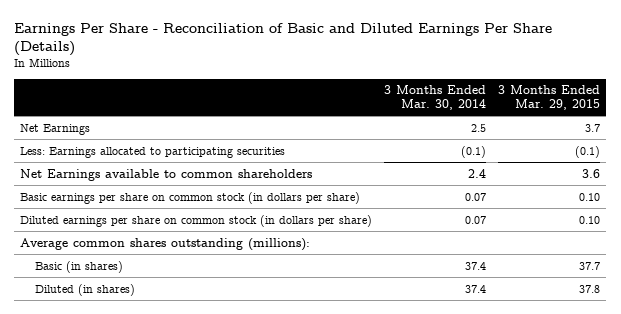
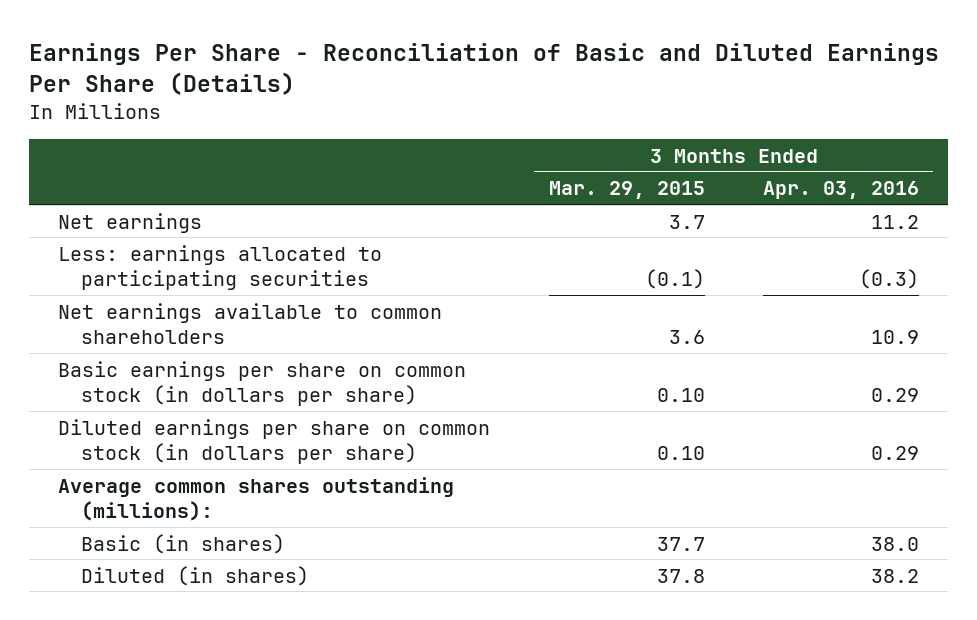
- | 3 Months Ended Mar. 30, 2014 | 3 Months Ended Mar. 29, 2015
+ | 3 Months Ended Mar. 29, 2015 | 3 Months Ended Apr. 03, 2016
- Net Earnings | 2.5 | 3.7
- Less: Earnings allocated to participating securities | (0.1) | (0.1)
- Net Earnings available to common shareholders | 2.4 | 3.6
+ Net earnings | 3.7 | 11.2
+ Less: earnings allocated to participating securities | (0.1) | (0.3)
+ Net earnings available to common shareholders | 3.6 | 10.9

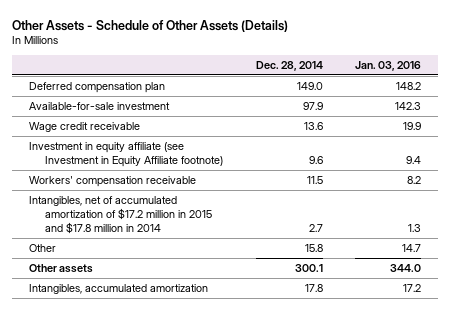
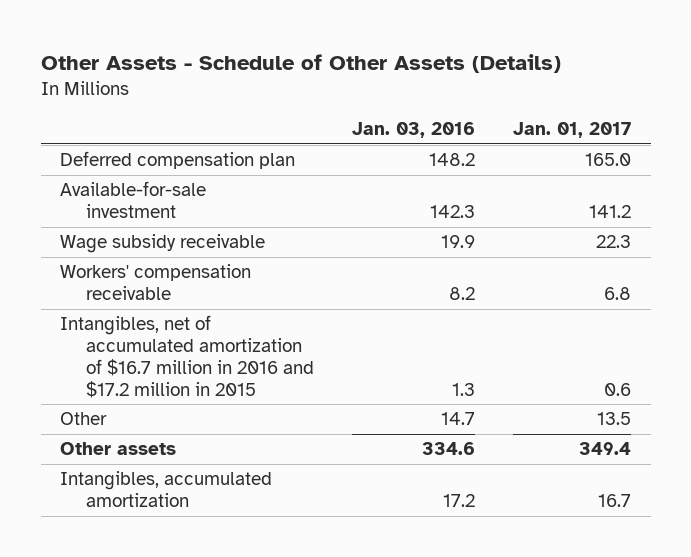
- | Dec. 28, 2014 | Jan. 03, 2016
+ | Jan. 03, 2016 | Jan. 01, 2017
- Wage credit receivable | 13.6 | 19.9
- Investment in equity affiliate (see Investment in Equity Affiliate footnote) | 9.6 | 9.4
+ Wage subsidy receivable | 19.9 | 22.3
- Intangibles, net of accumulated amortization of $17.2 million in 2015 and $17.8 million in 2014 | 2.7 | 1.3
+ Intangibles, net of accumulated amortization of $16.7 million in 2016 and $17.2 million in 2015 | 1.3 | 0.6
- Other assets | 300.1 | 344.0
+ Other assets | 334.6 | 349.4

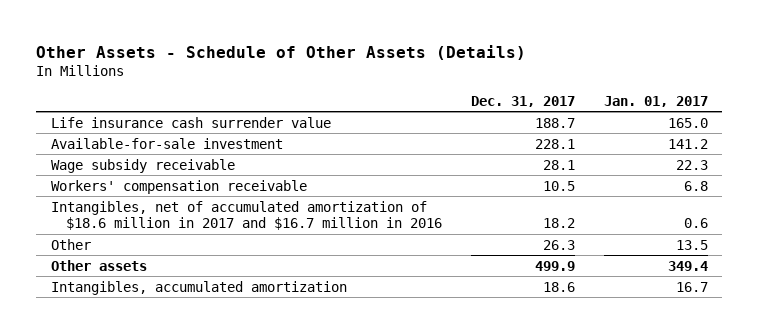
- | Jan. 03, 2016 | Jan. 01, 2017
+ | Dec. 31, 2017 | Jan. 01, 2017
- Deferred compensation plan | 148.2 | 165.0
+ Life insurance cash surrender value | 188.7 | 165.0
- Intangibles, net of accumulated amortization of $16.7 million in 2016 and $17.2 million in 2015 | 1.3 | 0.6
+ Intangibles, net of accumulated amortization of $18.6 million in 2017 and $16.7 million in 2016 | 18.2 | 0.6

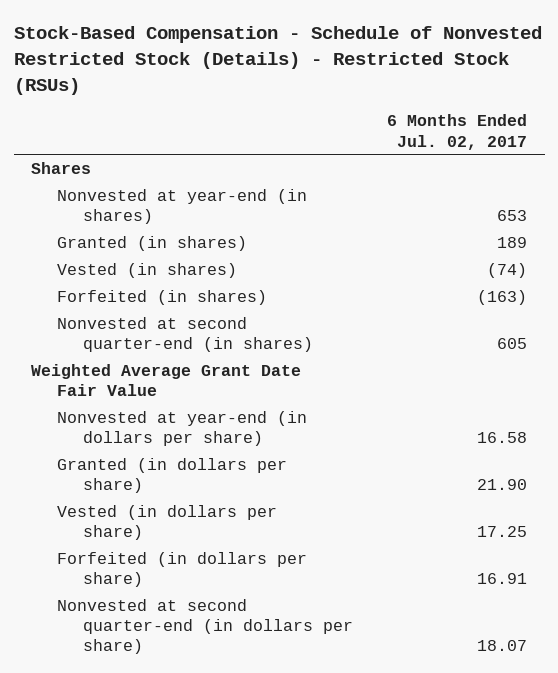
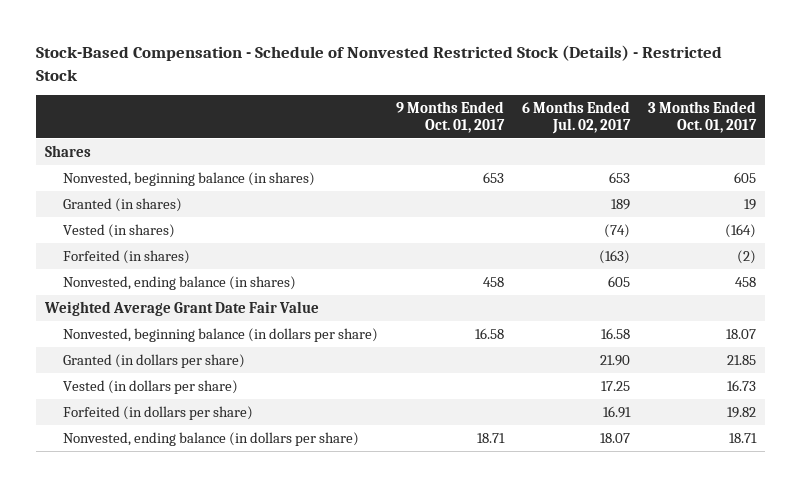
- Stock-Based Compensation - Schedule of Nonvested Restricted Stock (Details) - Restricted Stock (RSUs)
+ Stock-Based Compensation - Schedule of Nonvested Restricted Stock (Details) - Restricted Stock
- | 6 Months Ended Jul. 02, 2017
+ | 9 Months Ended Oct. 01, 2017 | 6 Months Ended Jul. 02, 2017 | 3 Months Ended Oct. 01, 2017
- Nonvested at year-end (in shares) | 653
+ Nonvested, beginning balance (in shares) | 653 | 653 | 605
- Nonvested at second quarter-end (in shares) | 605
+ Nonvested, ending balance (in shares) | 458 | 605 | 458
- Nonvested at year-end (in dollars per share) | 16.58
+ Nonvested, beginning balance (in dollars per share) | 16.58 | 16.58 | 18.07
- Nonvested at second quarter-end (in dollars per share) | 18.07
+ Nonvested, ending balance (in dollars per share) | 18.71 | 18.07 | 18.71

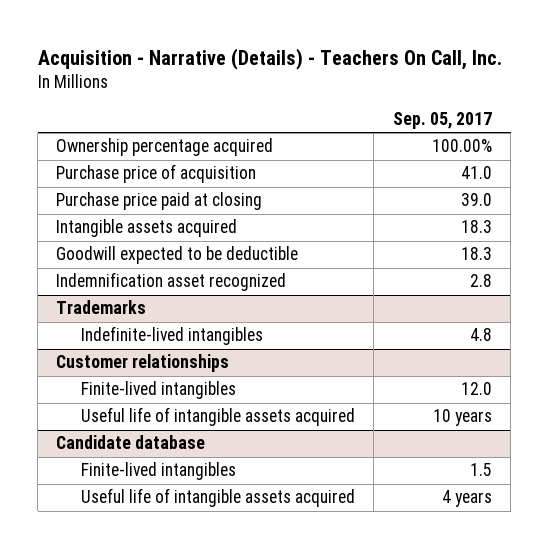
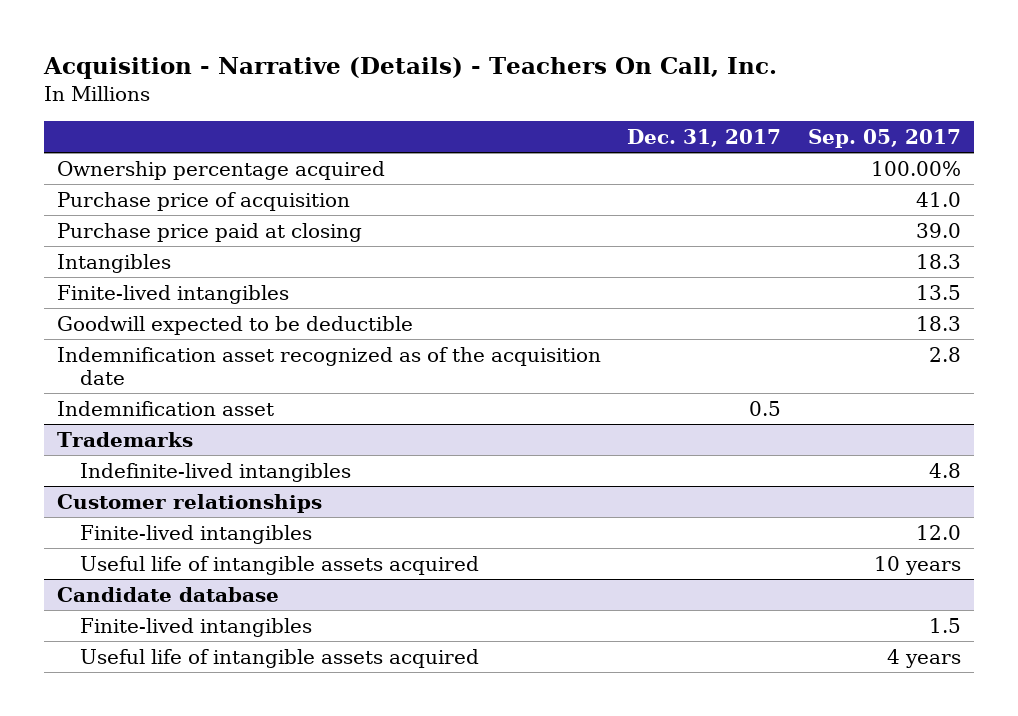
- | Sep. 05, 2017
+ | Dec. 31, 2017 | Sep. 05, 2017
- Intangible assets acquired | 18.3
+ Intangibles | | 18.3
+ Finite-lived intangibles | | 13.5
- Indemnification asset recognized | 2.8
+ Indemnification asset recognized as of the acquisition date | | 2.8
+ Indemnification asset | 0.5 |

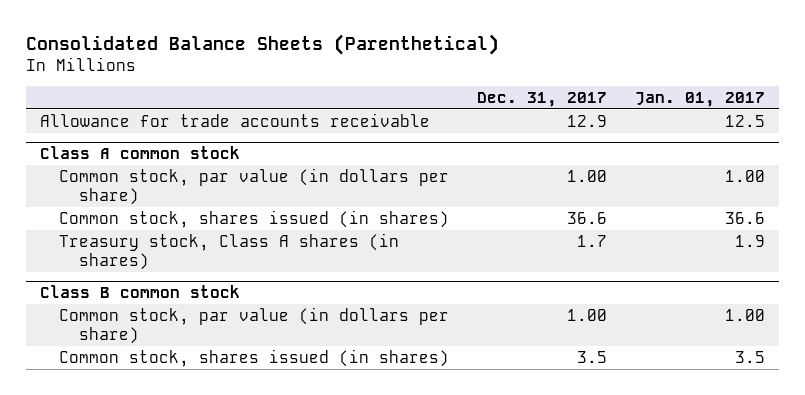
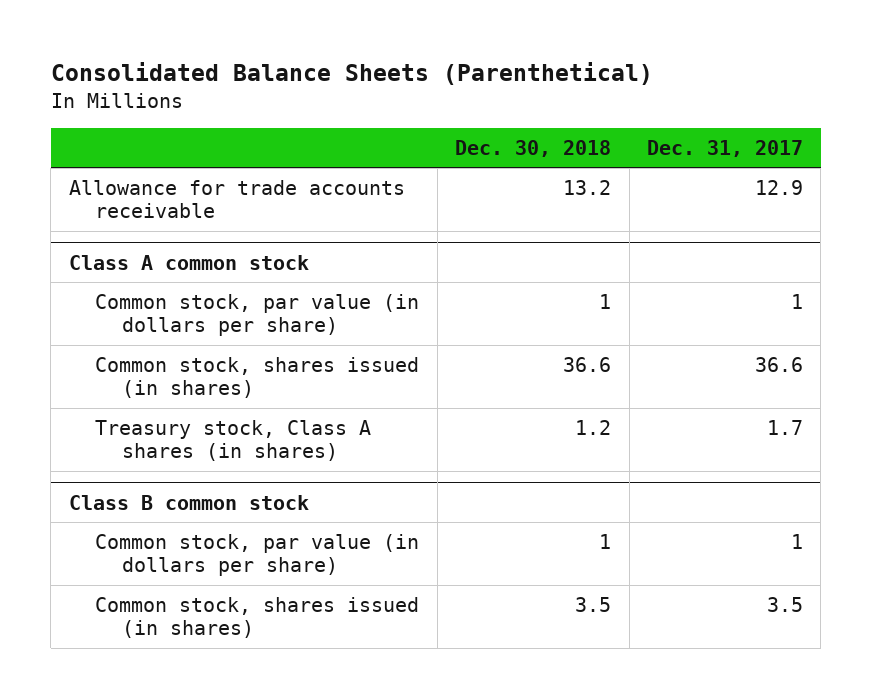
- | Dec. 31, 2017 | Jan. 01, 2017
+ | Dec. 30, 2018 | Dec. 31, 2017
@ Class A common stock
- Common stock, par value (in dollars per share) | 1.00 | 1.00
+ Common stock, par value (in dollars per share) | 1 | 1
@ Class B common stock
- Common stock, par value (in dollars per share) | 1.00 | 1.00
+ Common stock, par value (in dollars per share) | 1 | 1

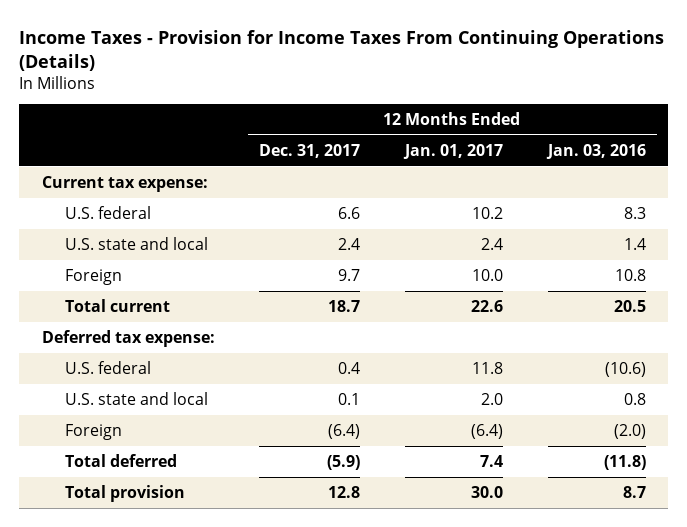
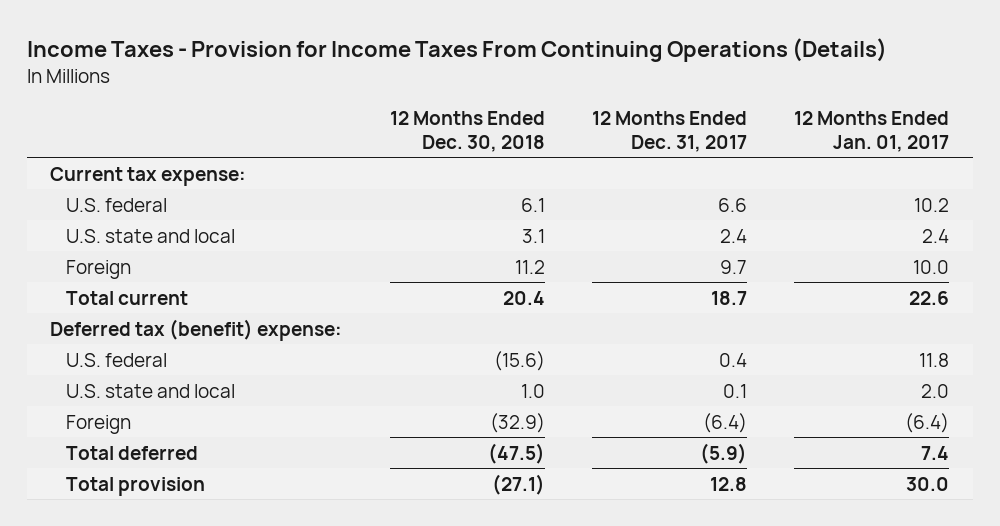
- | 12 Months Ended Dec. 31, 2017 | 12 Months Ended Jan. 01, 2017 | 12 Months Ended Jan. 03, 2016
+ | 12 Months Ended Dec. 30, 2018 | 12 Months Ended Dec. 31, 2017 | 12 Months Ended Jan. 01, 2017
- Deferred tax expense:
+ Deferred tax (benefit) expense:

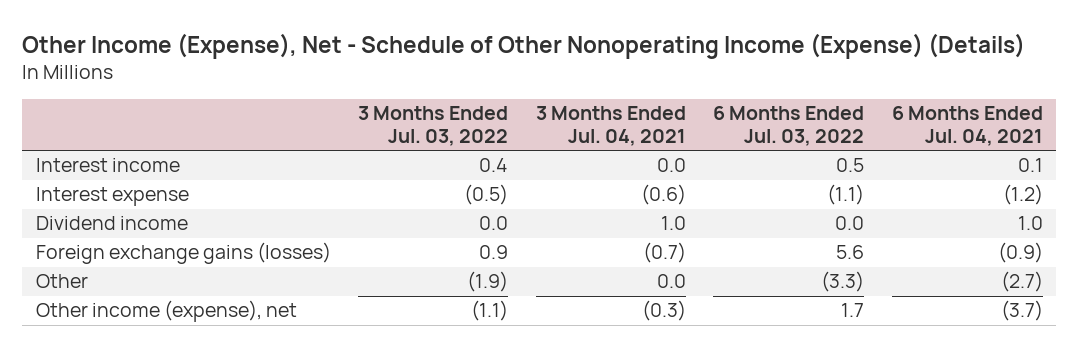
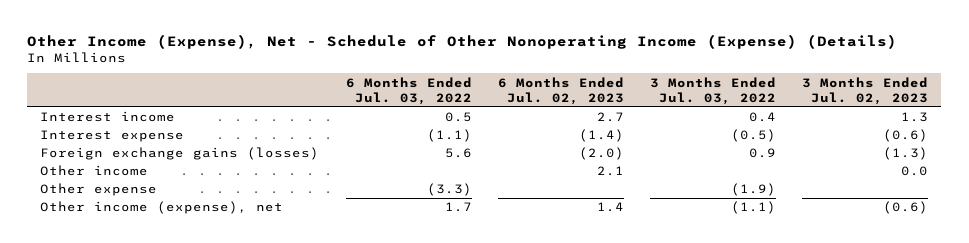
- | 3 Months Ended Jul. 03, 2022 | 3 Months Ended Jul. 04, 2021 | 6 Months Ended Jul. 03, 2022 | 6 Months Ended Jul. 04, 2021
+ | 6 Months Ended Jul. 03, 2022 | 6 Months Ended Jul. 02, 2023 | 3 Months Ended Jul. 03, 2022 | 3 Months Ended Jul. 02, 2023
- Dividend income | 0.0 | 1.0 | 0.0 | 1.0
- Other | (1.9) | 0.0 | (3.3) | (2.7)
+ Other income | | 2.1 | | 0.0
+ Other expense | (3.3) | | (1.9) |

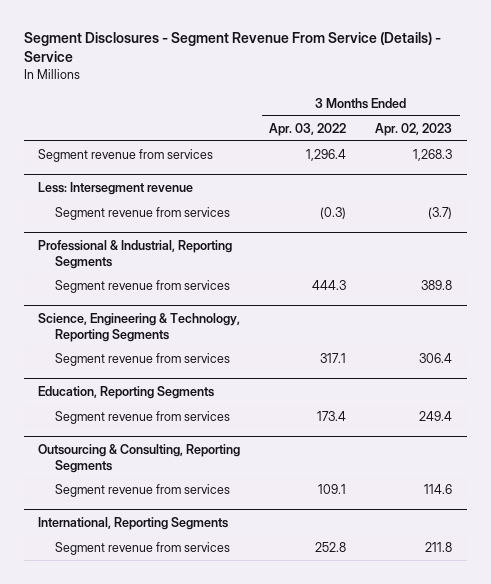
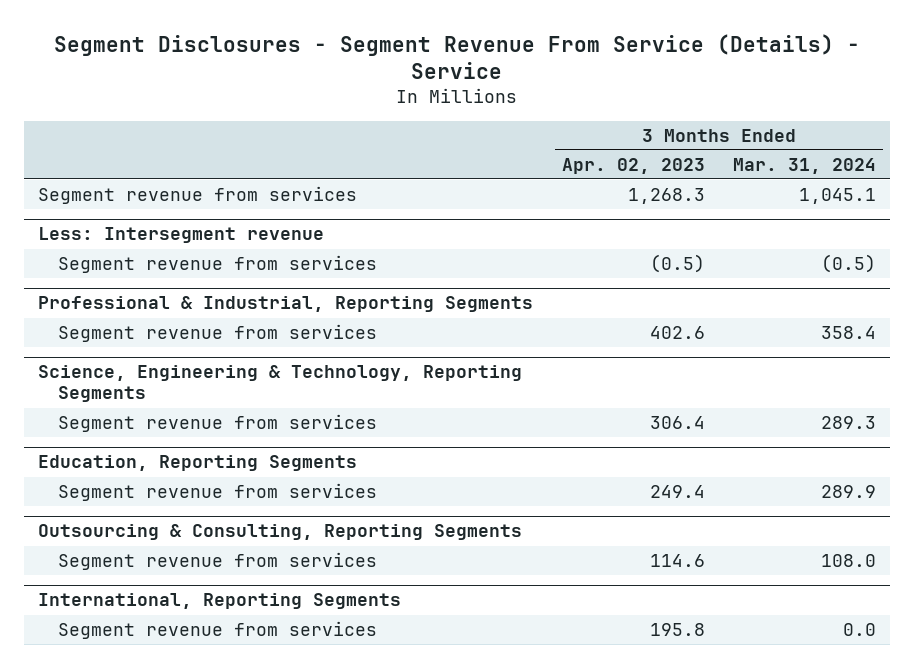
- | 3 Months Ended Apr. 03, 2022 | 3 Months Ended Apr. 02, 2023
+ | 3 Months Ended Apr. 02, 2023 | 3 Months Ended Mar. 31, 2024
@ Less: Intersegment revenue
- Segment revenue from services | (0.3) | (3.7)
+ Segment revenue from services | (0.5) | (0.5)
@ Professional & Industrial, Reporting Segments
- Segment revenue from services | 444.3 | 389.8
+ Segment revenue from services | 402.6 | 358.4
@ International, Reporting Segments
- Segment revenue from services | 252.8 | 211.8
+ Segment revenue from services | 195.8 | 0.0

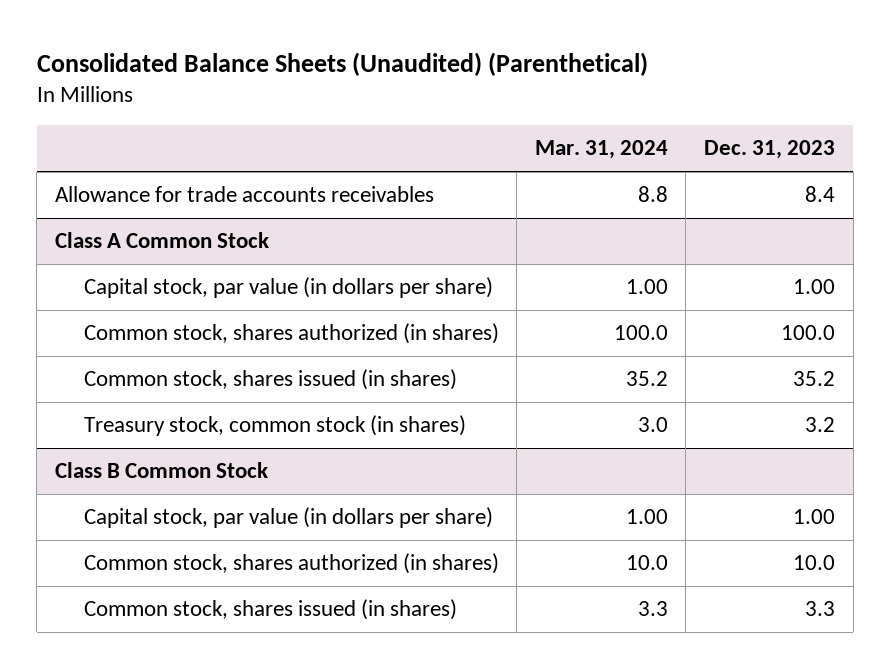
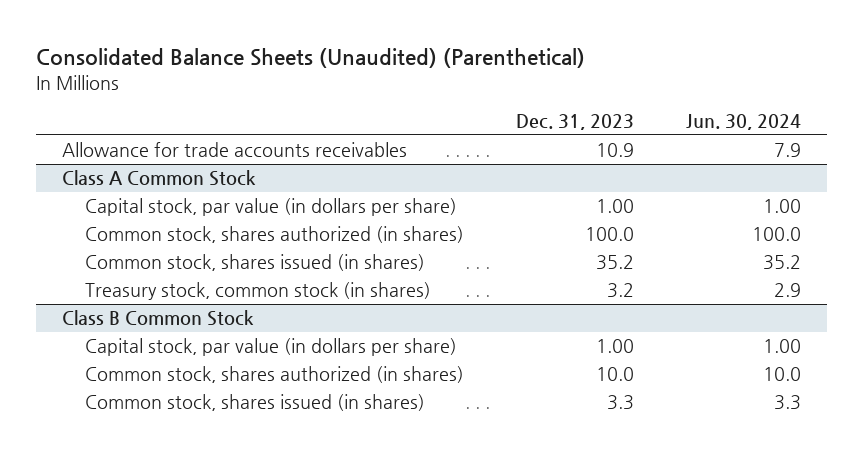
- | Mar. 31, 2024 | Dec. 31, 2023
+ | Dec. 31, 2023 | Jun. 30, 2024
- Allowance for trade accounts receivables | 8.8 | 8.4
+ Allowance for trade accounts receivables | 10.9 | 7.9

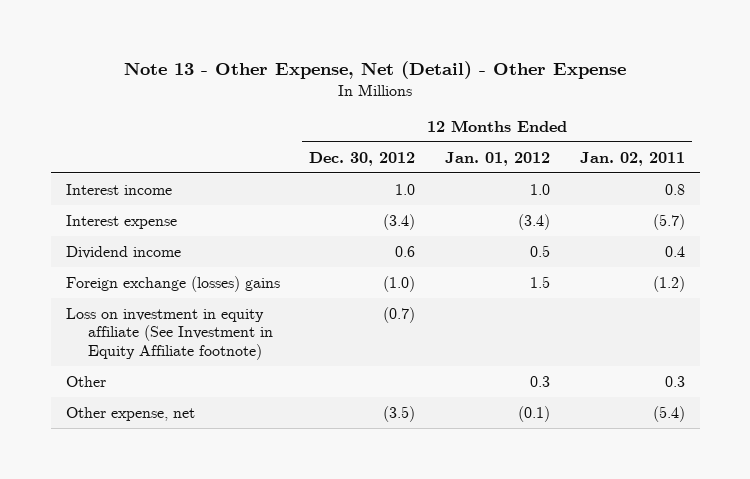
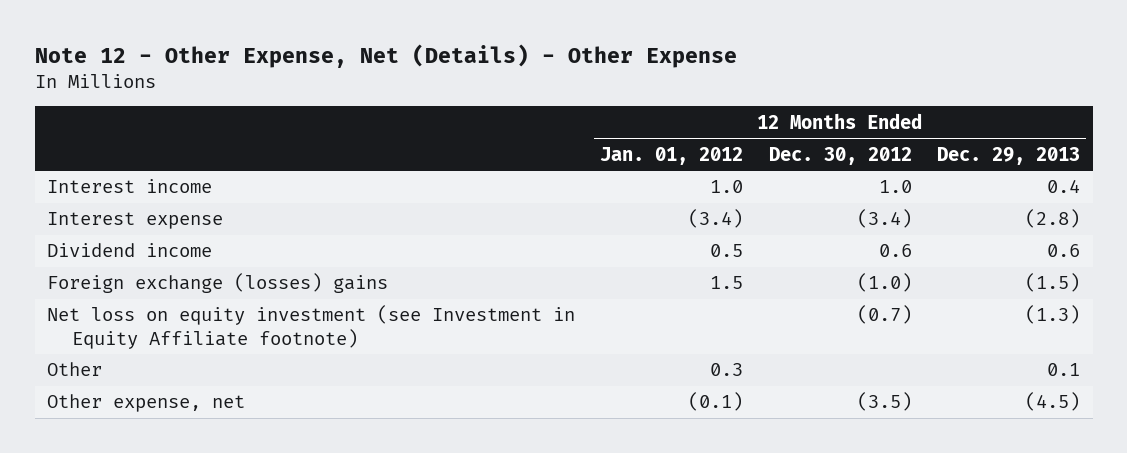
- Note 13 - Other Expense, Net (Detail) - Other Expense
+ Note 12 - Other Expense, Net (Details) - Other Expense
- | 12 Months Ended Dec. 30, 2012 | 12 Months Ended Jan. 01, 2012 | 12 Months Ended Jan. 02, 2011
+ | 12 Months Ended Jan. 01, 2012 | 12 Months Ended Dec. 30, 2012 | 12 Months Ended Dec. 29, 2013
- Loss on investment in equity affiliate (See Investment in Equity Affiliate footnote) | (0.7) | |
+ Net loss on equity investment (see Investment in Equity Affiliate footnote) | | (0.7) | (1.3)

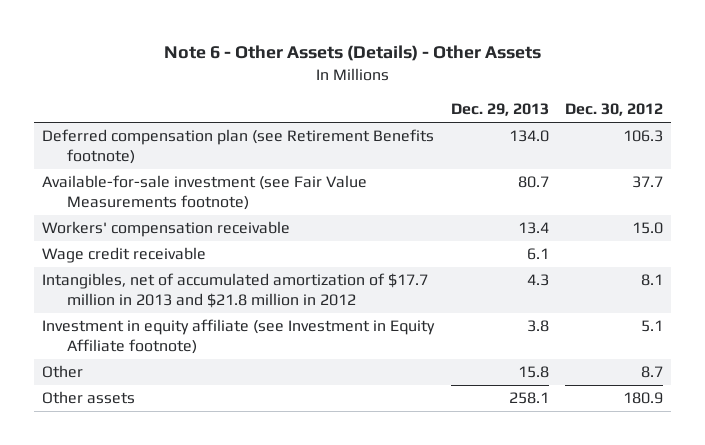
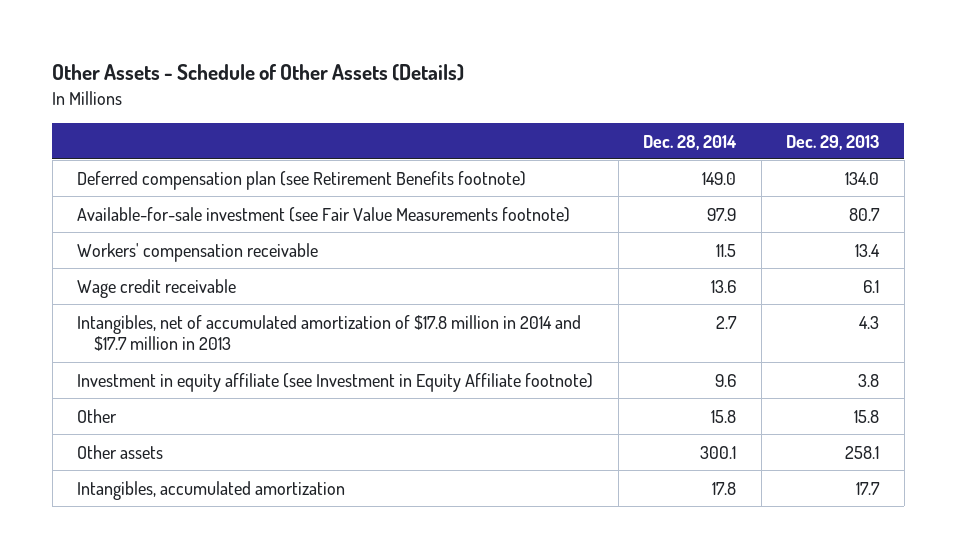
- Note 6 - Other Assets (Details) - Other Assets
+ Other Assets - Schedule of Other Assets (Details)
- | Dec. 29, 2013 | Dec. 30, 2012
+ | Dec. 28, 2014 | Dec. 29, 2013
- Intangibles, net of accumulated amortization of $17.7 million in 2013 and $21.8 million in 2012 | 4.3 | 8.1
+ Intangibles, net of accumulated amortization of $17.8 million in 2014 and $17.7 million in 2013 | 2.7 | 4.3
+ Intangibles, accumulated amortization | 17.8 | 17.7

